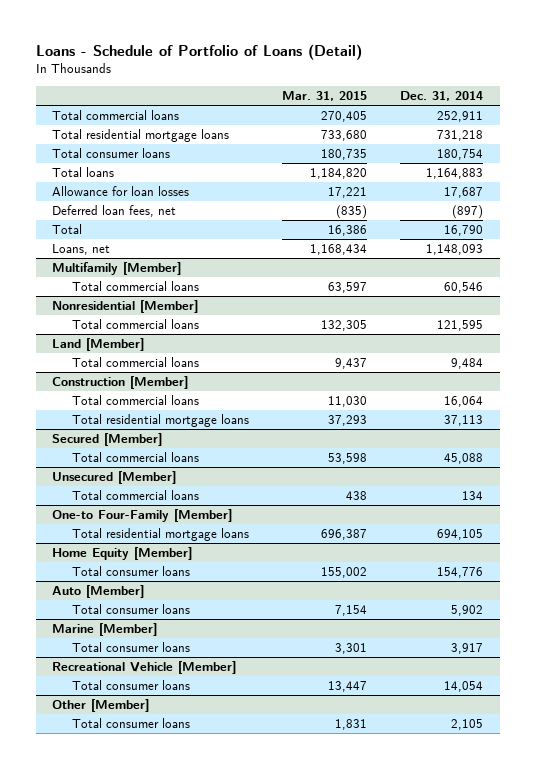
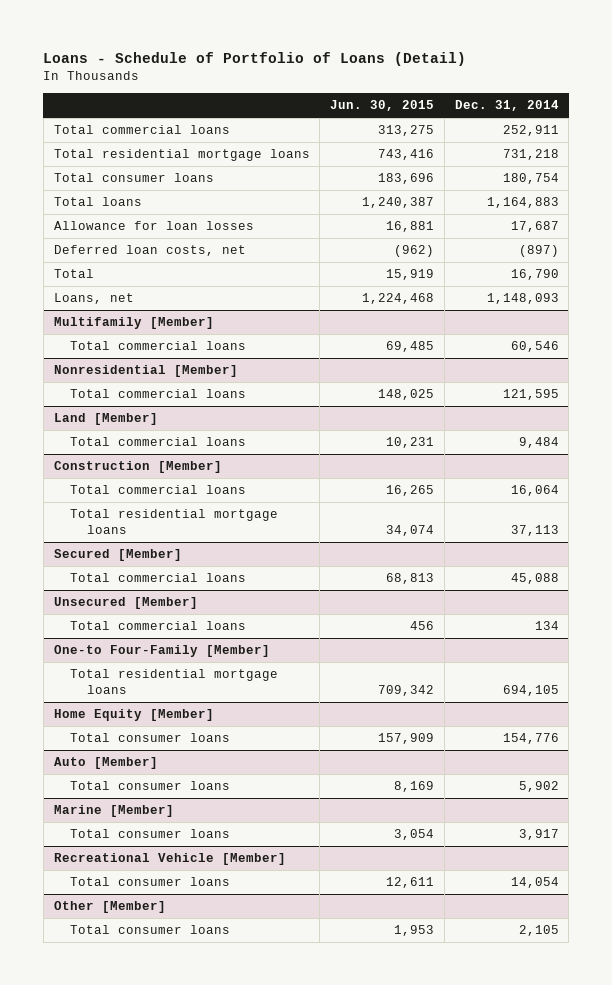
- | Mar. 31, 2015 | Dec. 31, 2014
+ | Jun. 30, 2015 | Dec. 31, 2014
- Deferred loan fees, net | (835) | (897)
+ Deferred loan costs, net | (962) | (897)

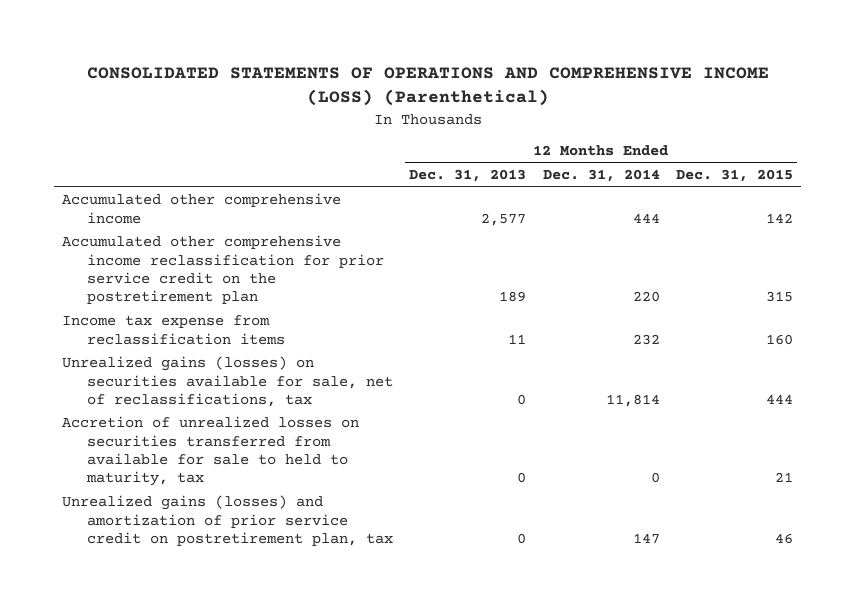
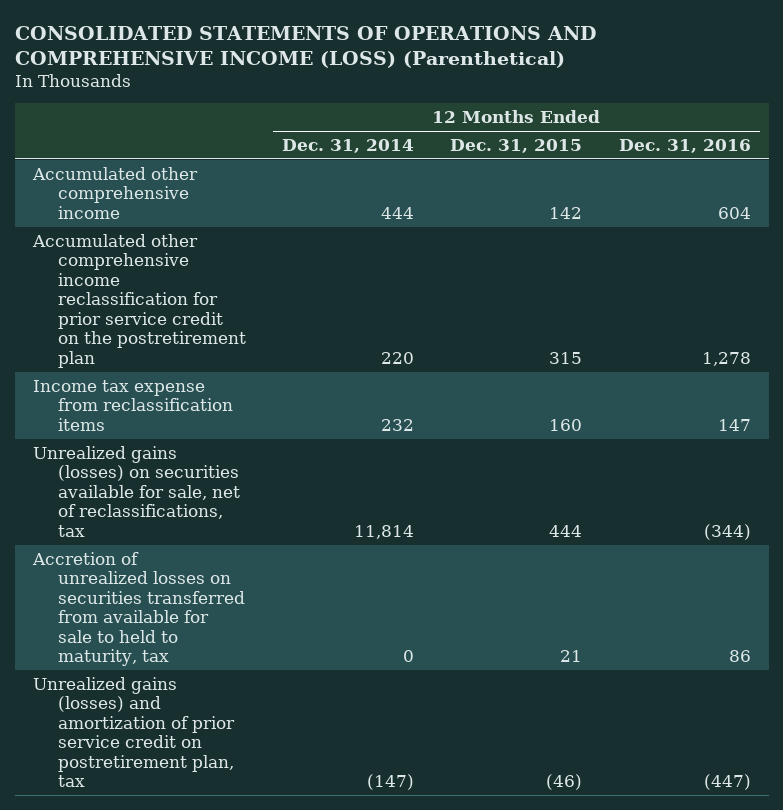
- | 12 Months Ended Dec. 31, 2013 | 12 Months Ended Dec. 31, 2014 | 12 Months Ended Dec. 31, 2015
+ | 12 Months Ended Dec. 31, 2014 | 12 Months Ended Dec. 31, 2015 | 12 Months Ended Dec. 31, 2016
- Unrealized gains (losses) and amortization of prior service credit on postretirement plan, tax | 0 | 147 | 46
+ Unrealized gains (losses) and amortization of prior service credit on postretirement plan, tax | (147) | (46) | (447)

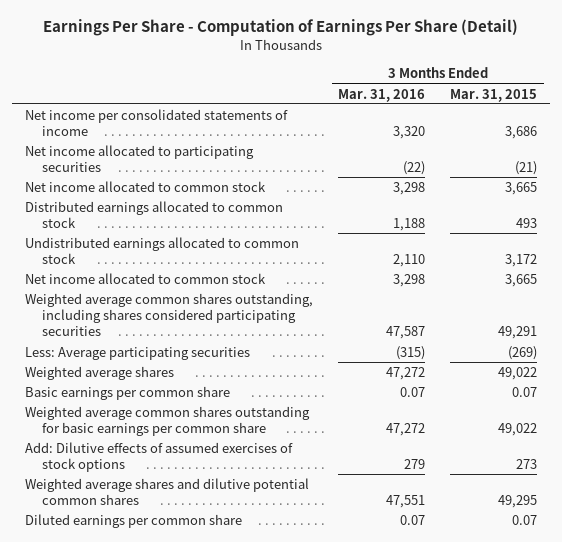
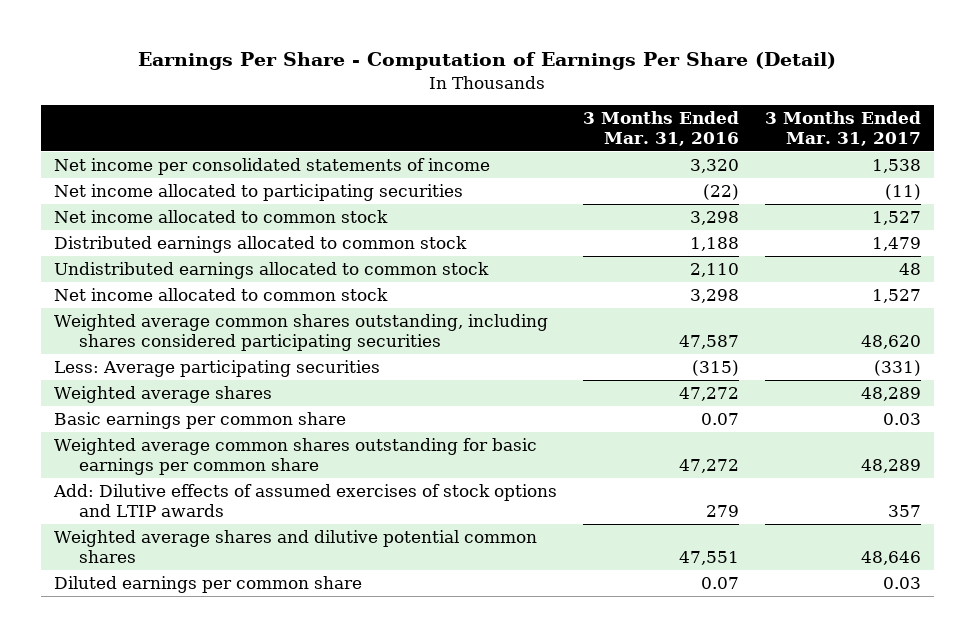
- | 3 Months Ended Mar. 31, 2016 | 3 Months Ended Mar. 31, 2015
+ | 3 Months Ended Mar. 31, 2016 | 3 Months Ended Mar. 31, 2017
- Add: Dilutive effects of assumed exercises of stock options | 279 | 273
+ Add: Dilutive effects of assumed exercises of stock options and LTIP awards | 279 | 357

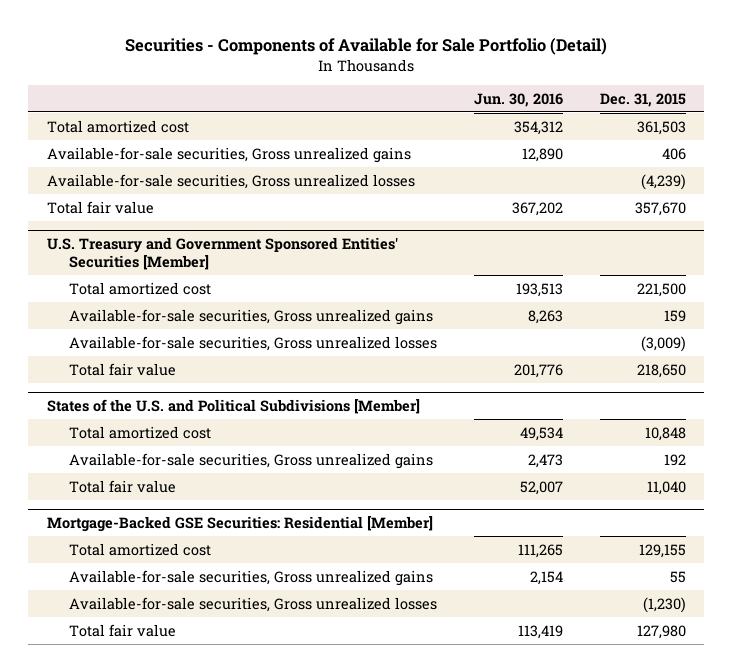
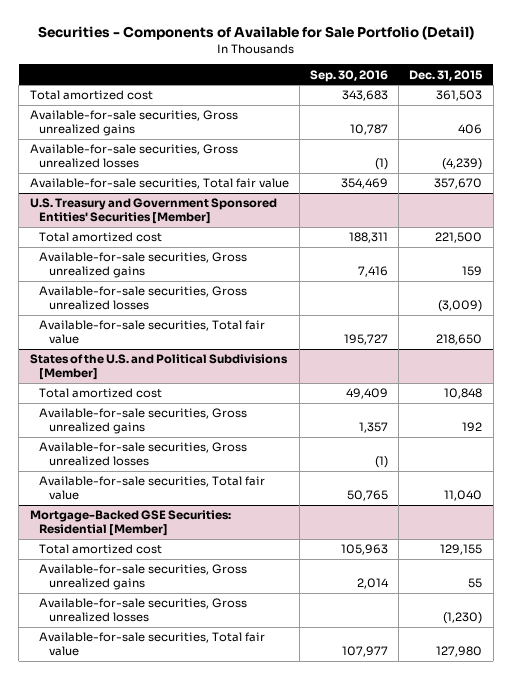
- | Jun. 30, 2016 | Dec. 31, 2015
+ | Sep. 30, 2016 | Dec. 31, 2015
- Total fair value | 367,202 | 357,670
+ Available-for-sale securities, Total fair value | 354,469 | 357,670
@ U.S. Treasury and Government Sponsored Entities' Securities [Member]
- Total fair value | 201,776 | 218,650
+ Available-for-sale securities, Total fair value | 195,727 | 218,650
@ States of the U.S. and Political Subdivisions [Member]
- Total fair value | 52,007 | 11,040
+ Available-for-sale securities, Gross unrealized losses | (1) |
+ Available-for-sale securities, Total fair value | 50,765 | 11,040
@ Mortgage-Backed GSE Securities: Residential [Member]
- Total fair value | 113,419 | 127,980
+ Available-for-sale securities, Total fair value | 107,977 | 127,980

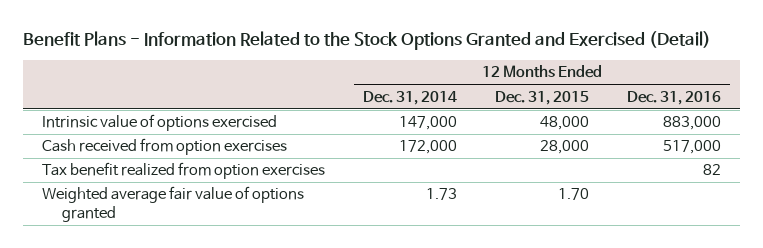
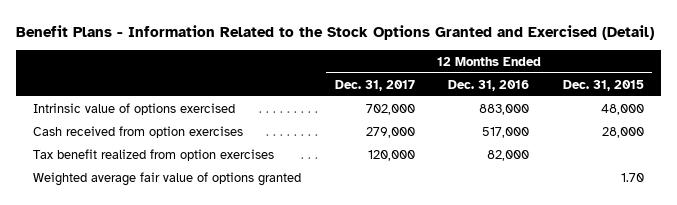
- | 12 Months Ended Dec. 31, 2014 | 12 Months Ended Dec. 31, 2015 | 12 Months Ended Dec. 31, 2016
+ | 12 Months Ended Dec. 31, 2017 | 12 Months Ended Dec. 31, 2016 | 12 Months Ended Dec. 31, 2015
- Tax benefit realized from option exercises | | | 82
+ Tax benefit realized from option exercises | 120,000 | 82,000 |

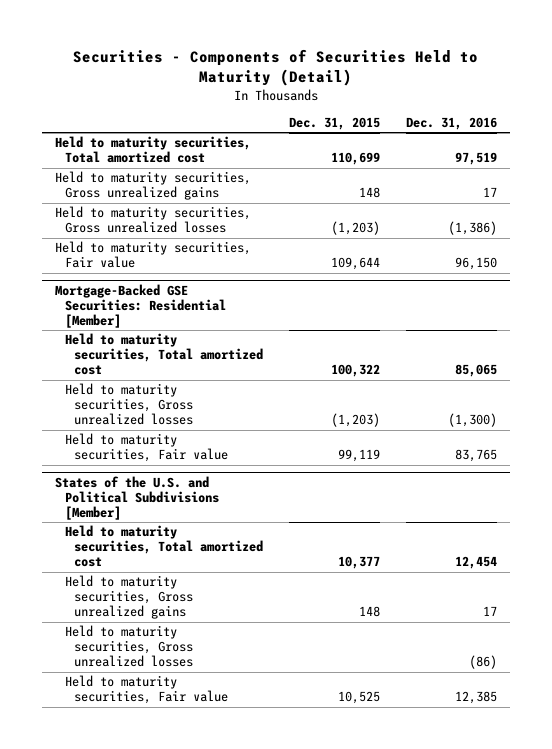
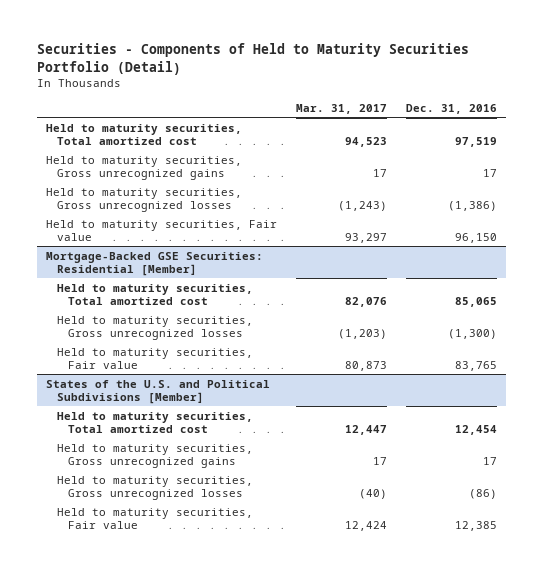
- Securities - Components of Securities Held to Maturity (Detail)
+ Securities - Components of Held to Maturity Securities Portfolio (Detail)
- | Dec. 31, 2015 | Dec. 31, 2016
+ | Mar. 31, 2017 | Dec. 31, 2016
- Held to maturity securities, Gross unrealized gains | 148 | 17
- Held to maturity securities, Gross unrealized losses | (1,203) | (1,386)
+ Held to maturity securities, Gross unrecognized gains | 17 | 17
+ Held to maturity securities, Gross unrecognized losses | (1,243) | (1,386)
@ Mortgage-Backed GSE Securities: Residential [Member]
- Held to maturity securities, Gross unrealized losses | (1,203) | (1,300)
+ Held to maturity securities, Gross unrecognized losses | (1,203) | (1,300)
@ States of the U.S. and Political Subdivisions [Member]
- Held to maturity securities, Gross unrealized gains | 148 | 17
- Held to maturity securities, Gross unrealized losses | | (86)
+ Held to maturity securities, Gross unrecognized gains | 17 | 17
+ Held to maturity securities, Gross unrecognized losses | (40) | (86)

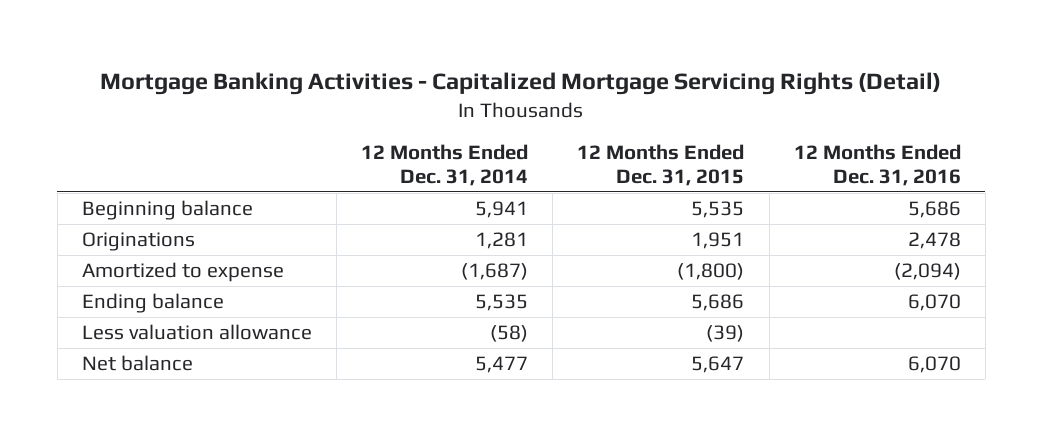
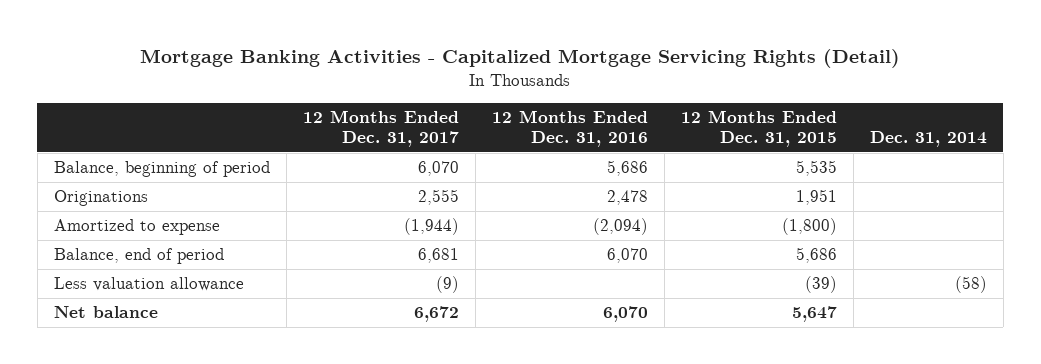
- | 12 Months Ended Dec. 31, 2014 | 12 Months Ended Dec. 31, 2015 | 12 Months Ended Dec. 31, 2016
+ | 12 Months Ended Dec. 31, 2017 | 12 Months Ended Dec. 31, 2016 | 12 Months Ended Dec. 31, 2015 | Dec. 31, 2014
- Beginning balance | 5,941 | 5,535 | 5,686
+ Balance, beginning of period | 6,070 | 5,686 | 5,535 |
- Ending balance | 5,535 | 5,686 | 6,070
+ Balance, end of period | 6,681 | 6,070 | 5,686 |

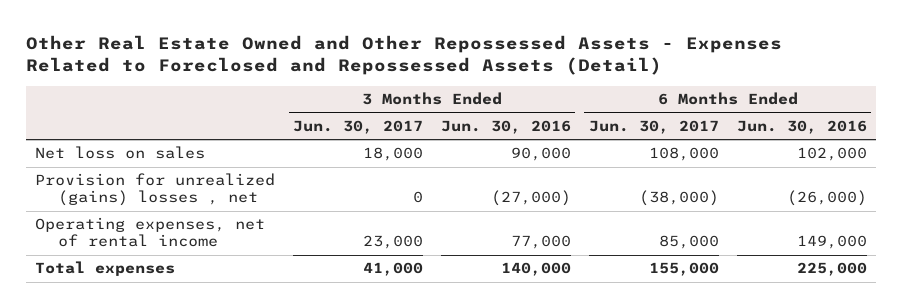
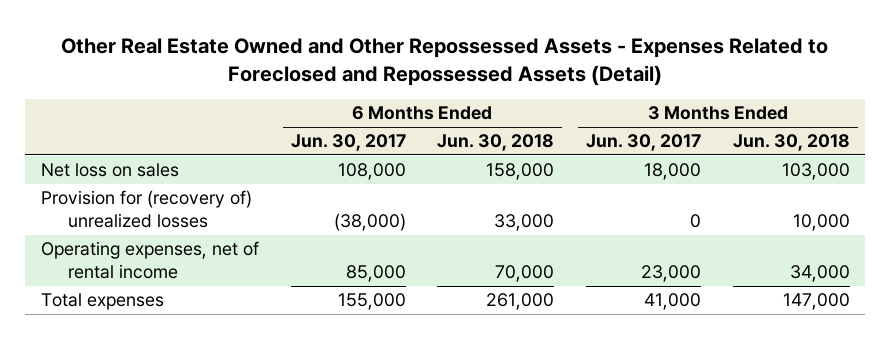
- | 3 Months Ended Jun. 30, 2017 | 3 Months Ended Jun. 30, 2016 | 6 Months Ended Jun. 30, 2017 | 6 Months Ended Jun. 30, 2016
+ | 6 Months Ended Jun. 30, 2017 | 6 Months Ended Jun. 30, 2018 | 3 Months Ended Jun. 30, 2017 | 3 Months Ended Jun. 30, 2018
- Provision for unrealized (gains) losses , net | 0 | (27,000) | (38,000) | (26,000)
+ Provision for (recovery of) unrealized losses | (38,000) | 33,000 | 0 | 10,000

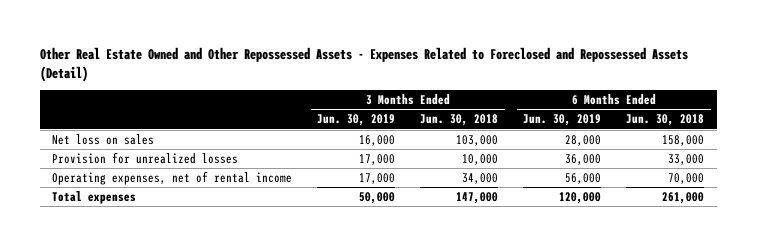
- | 6 Months Ended Jun. 30, 2017 | 6 Months Ended Jun. 30, 2018 | 3 Months Ended Jun. 30, 2017 | 3 Months Ended Jun. 30, 2018
+ | 3 Months Ended Jun. 30, 2019 | 3 Months Ended Jun. 30, 2018 | 6 Months Ended Jun. 30, 2019 | 6 Months Ended Jun. 30, 2018
- Provision for (recovery of) unrealized losses | (38,000) | 33,000 | 0 | 10,000
+ Provision for unrealized losses | 17,000 | 10,000 | 36,000 | 33,000

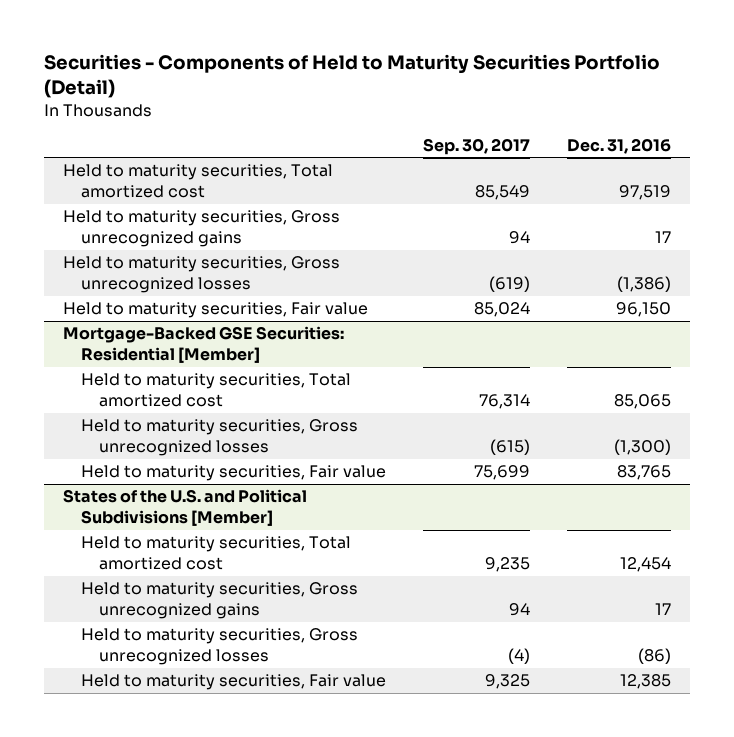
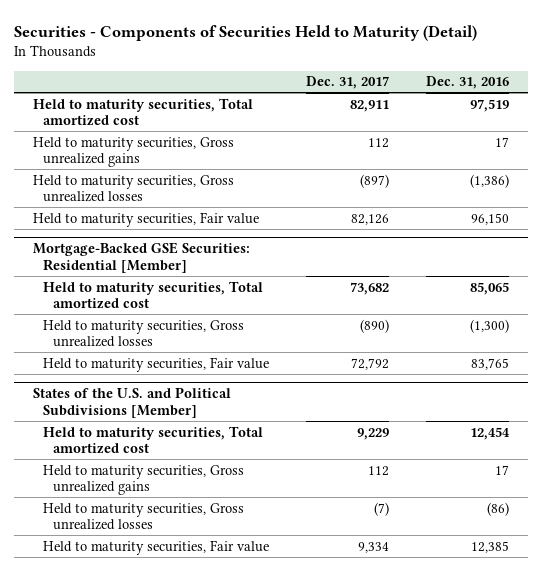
- Securities - Components of Held to Maturity Securities Portfolio (Detail)
+ Securities - Components of Securities Held to Maturity (Detail)
- | Sep. 30, 2017 | Dec. 31, 2016
+ | Dec. 31, 2017 | Dec. 31, 2016
- Held to maturity securities, Gross unrecognized gains | 94 | 17
- Held to maturity securities, Gross unrecognized losses | (619) | (1,386)
+ Held to maturity securities, Gross unrealized gains | 112 | 17
+ Held to maturity securities, Gross unrealized losses | (897) | (1,386)
@ Mortgage-Backed GSE Securities: Residential [Member]
- Held to maturity securities, Gross unrecognized losses | (615) | (1,300)
+ Held to maturity securities, Gross unrealized losses | (890) | (1,300)
@ States of the U.S. and Political Subdivisions [Member]
- Held to maturity securities, Gross unrecognized gains | 94 | 17
- Held to maturity securities, Gross unrecognized losses | (4) | (86)
+ Held to maturity securities, Gross unrealized gains | 112 | 17
+ Held to maturity securities, Gross unrealized losses | (7) | (86)

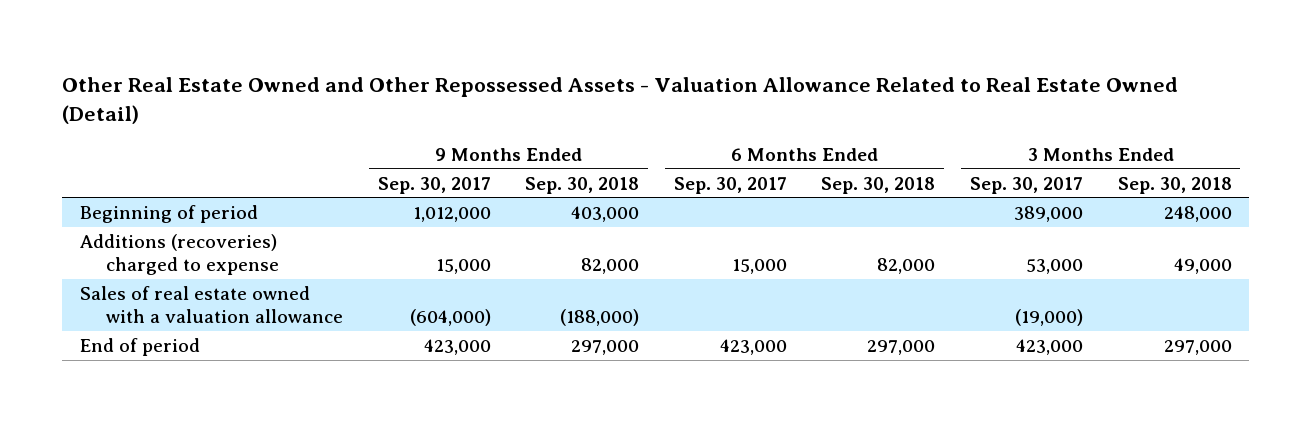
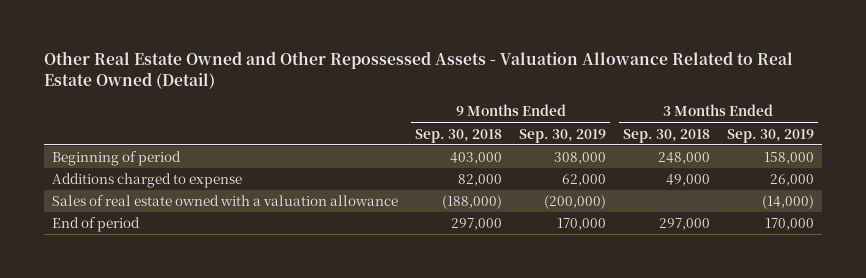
- | 9 Months Ended Sep. 30, 2017 | 9 Months Ended Sep. 30, 2018 | 6 Months Ended Sep. 30, 2017 | 6 Months Ended Sep. 30, 2018 | 3 Months Ended Sep. 30, 2017 | 3 Months Ended Sep. 30, 2018
+ | 9 Months Ended Sep. 30, 2018 | 9 Months Ended Sep. 30, 2019 | 3 Months Ended Sep. 30, 2018 | 3 Months Ended Sep. 30, 2019
- Additions (recoveries) charged to expense | 15,000 | 82,000 | 15,000 | 82,000 | 53,000 | 49,000
+ Additions charged to expense | 82,000 | 62,000 | 49,000 | 26,000

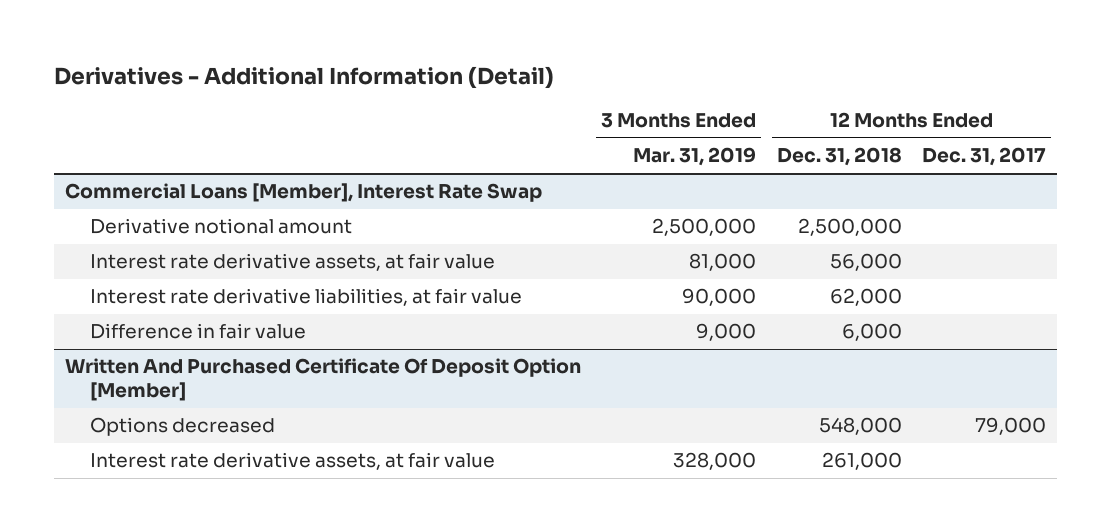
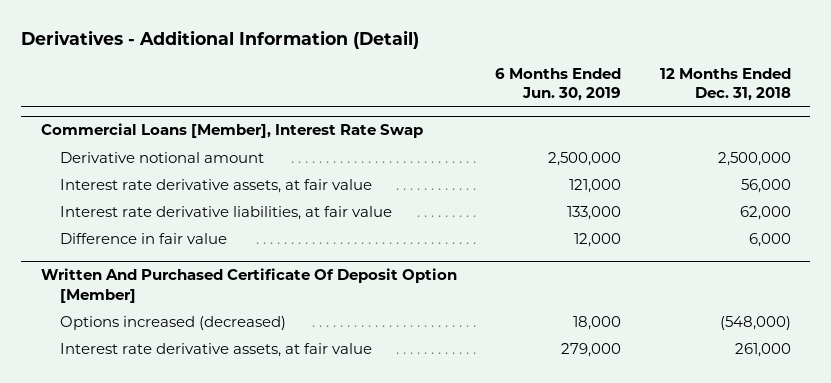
- | 3 Months Ended Mar. 31, 2019 | 12 Months Ended Dec. 31, 2018 | 12 Months Ended Dec. 31, 2017
+ | 6 Months Ended Jun. 30, 2019 | 12 Months Ended Dec. 31, 2018
@ Written And Purchased Certificate Of Deposit Option [Member]
- Options decreased | | 548,000 | 79,000
+ Options increased (decreased) | 18,000 | (548,000)

